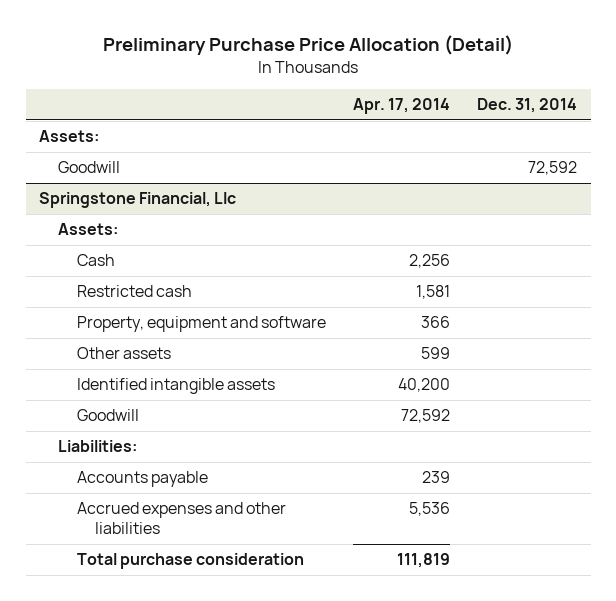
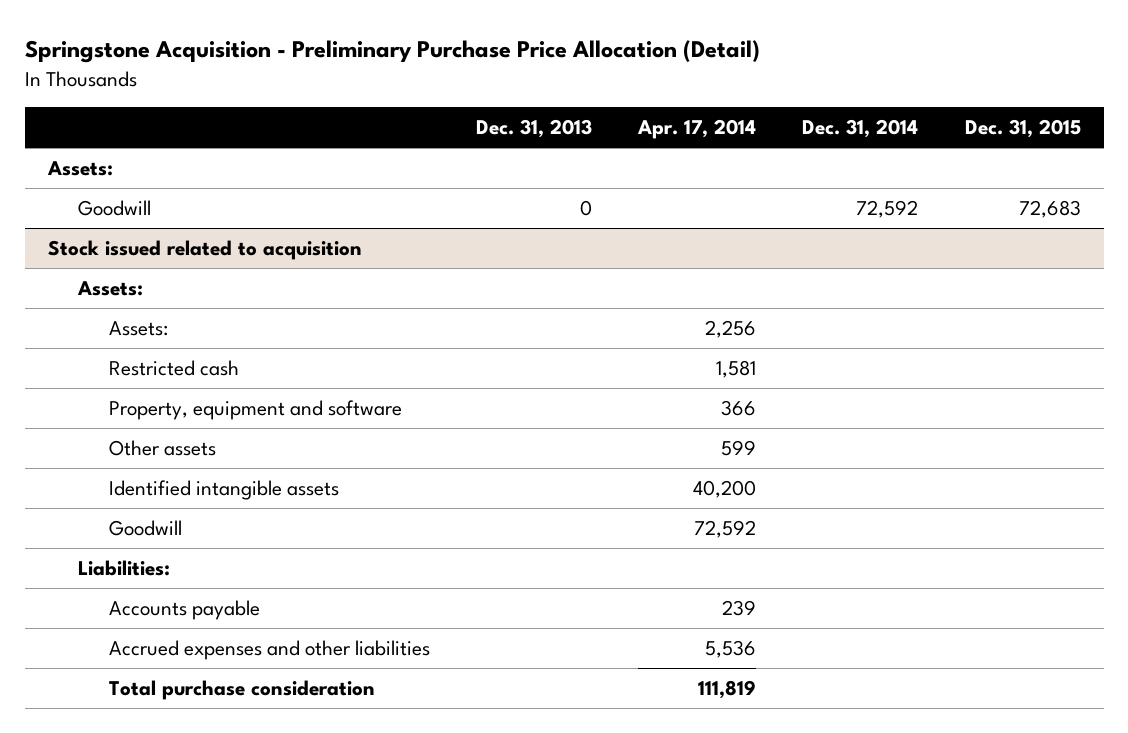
- Preliminary Purchase Price Allocation (Detail)
+ Springstone Acquisition - Preliminary Purchase Price Allocation (Detail)
- | Apr. 17, 2014 | Dec. 31, 2014
+ | Dec. 31, 2013 | Apr. 17, 2014 | Dec. 31, 2014 | Dec. 31, 2015
- Springstone Financial, Llc
+ Stock issued related to acquisition
- Cash | 2,256 |
+ Assets: | | 2,256 | |

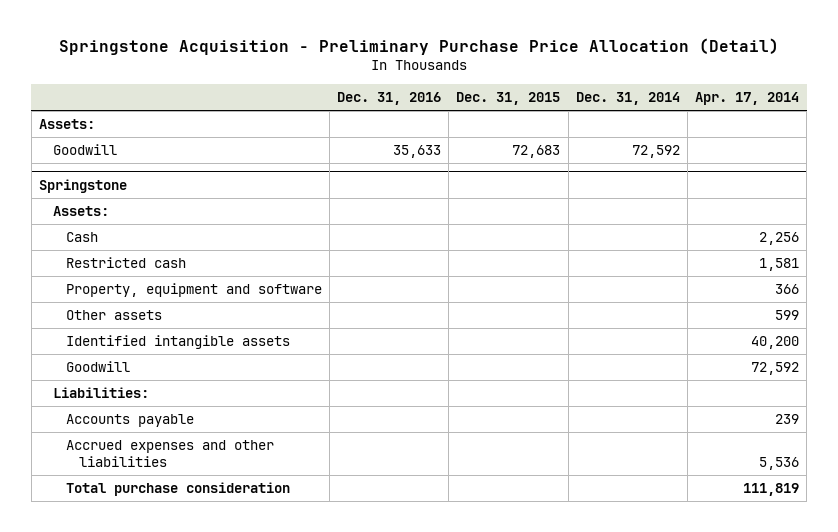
- | Dec. 31, 2013 | Apr. 17, 2014 | Dec. 31, 2014 | Dec. 31, 2015
+ | Dec. 31, 2016 | Dec. 31, 2015 | Dec. 31, 2014 | Apr. 17, 2014
- Stock issued related to acquisition
+ Springstone
- Assets: | | 2,256 | |
+ Cash | | | | 2,256

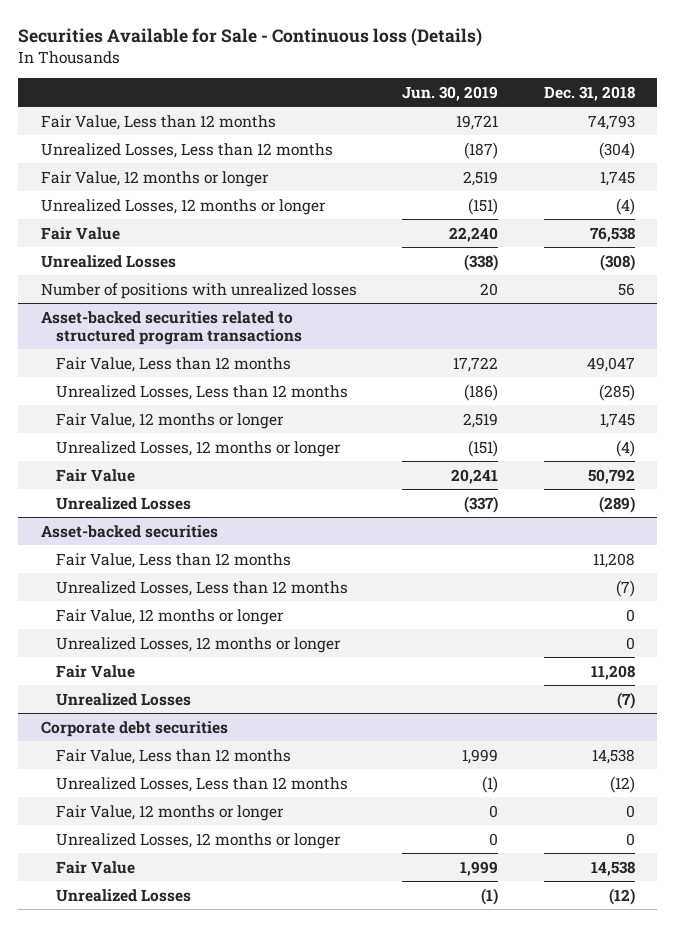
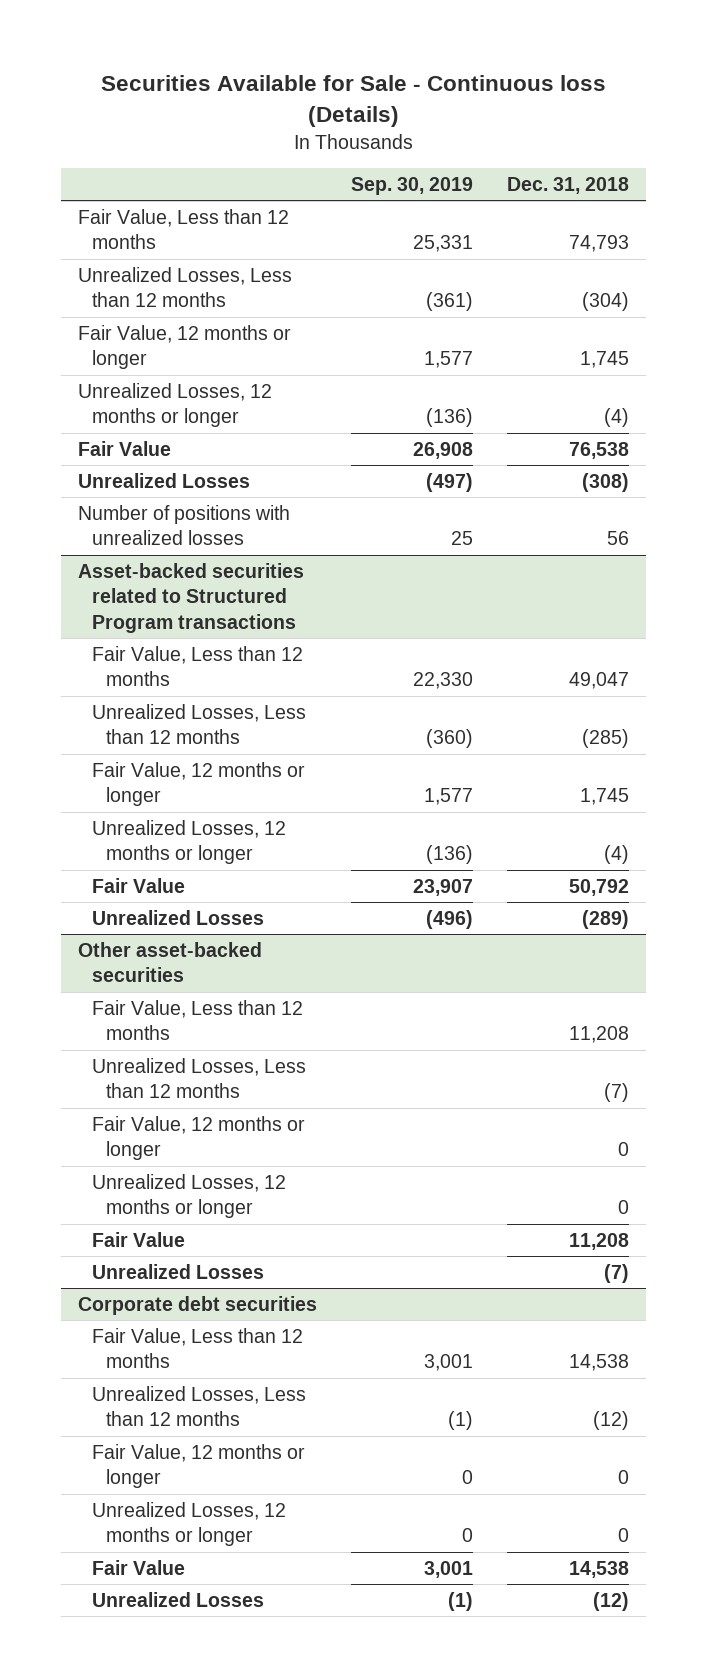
- | Jun. 30, 2019 | Dec. 31, 2018
+ | Sep. 30, 2019 | Dec. 31, 2018
- Asset-backed securities related to structured program transactions
+ Asset-backed securities related to Structured Program transactions
- Asset-backed securities
+ Other asset-backed securities

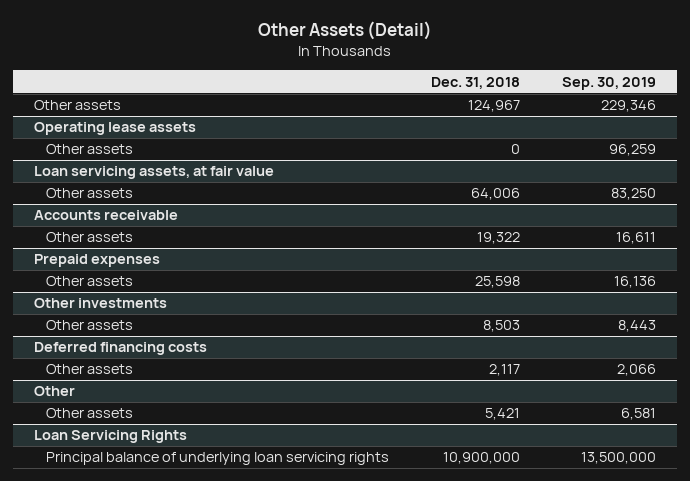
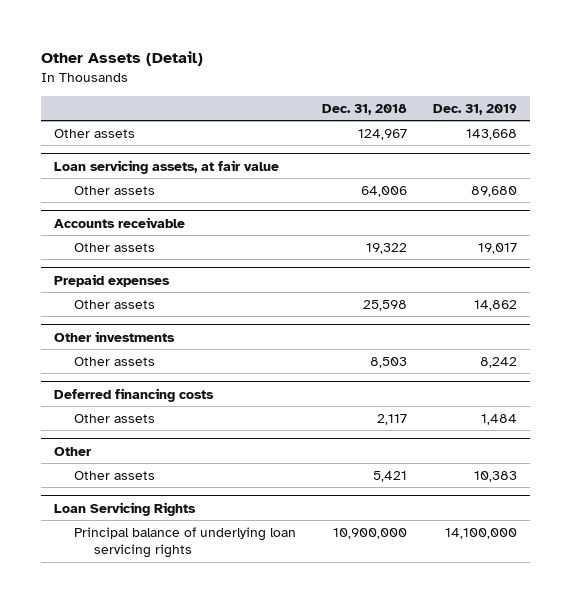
- | Dec. 31, 2018 | Sep. 30, 2019
+ | Dec. 31, 2018 | Dec. 31, 2019
- Operating lease assets
- Other assets | 0 | 96,259

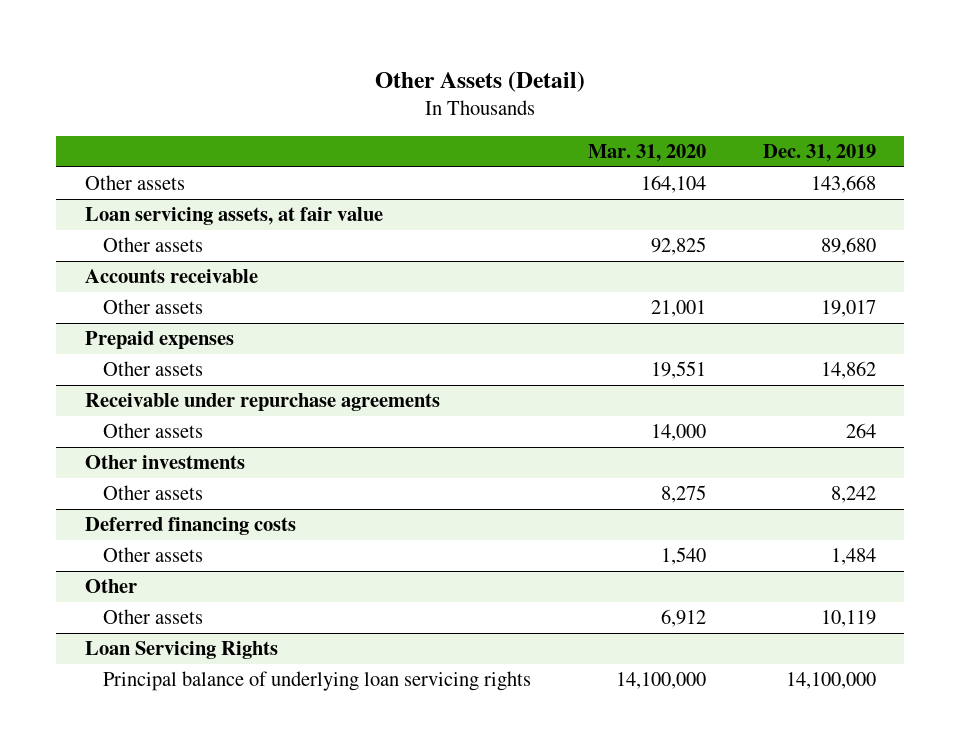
- | Dec. 31, 2018 | Dec. 31, 2019
+ | Mar. 31, 2020 | Dec. 31, 2019
+ Receivable under repurchase agreements
+ Other assets | 14,000 | 264
@ Other
- Other assets | 5,421 | 10,383
+ Other assets | 6,912 | 10,119

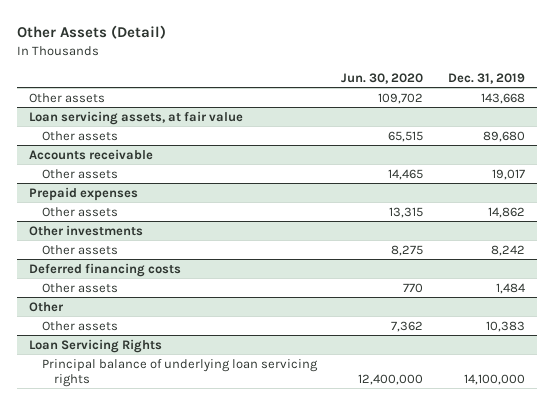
- | Mar. 31, 2020 | Dec. 31, 2019
+ | Jun. 30, 2020 | Dec. 31, 2019
- Receivable under repurchase agreements
- Other assets | 14,000 | 264
@ Other
- Other assets | 6,912 | 10,119
+ Other assets | 7,362 | 10,383

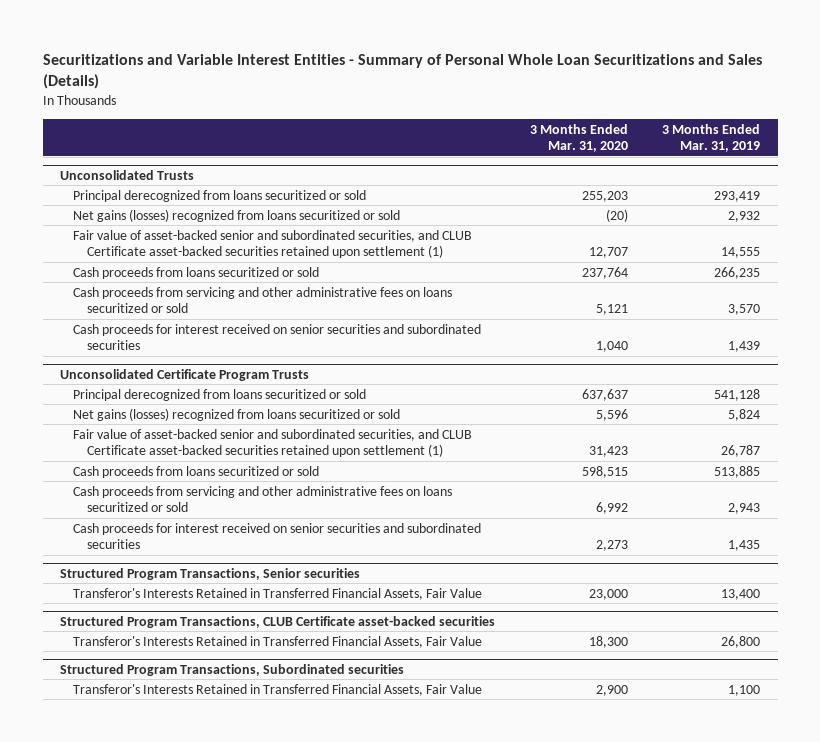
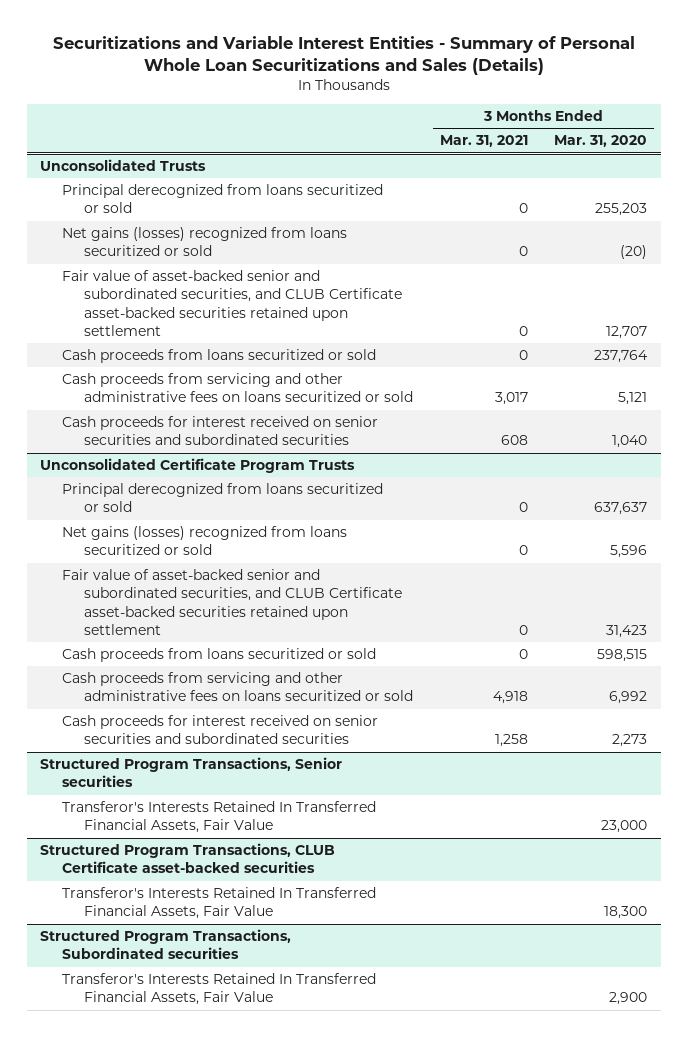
- | 3 Months Ended Mar. 31, 2020 | 3 Months Ended Mar. 31, 2019
+ | 3 Months Ended Mar. 31, 2021 | 3 Months Ended Mar. 31, 2020
@ Unconsolidated Trusts
- Fair value of asset-backed senior and subordinated securities, and CLUB Certificate asset-backed securities retained upon settlement (1) | 12,707 | 14,555
+ Fair value of asset-backed senior and subordinated securities, and CLUB Certificate asset-backed securities retained upon settlement | 0 | 12,707
@ Unconsolidated Certificate Program Trusts
- Fair value of asset-backed senior and subordinated securities, and CLUB Certificate asset-backed securities retained upon settlement (1) | 31,423 | 26,787
+ Fair value of asset-backed senior and subordinated securities, and CLUB Certificate asset-backed securities retained upon settlement | 0 | 31,423
@ Structured Program Transactions, Senior securities
- Transferor's Interests Retained in Transferred Financial Assets, Fair Value | 23,000 | 13,400
+ Transferor's Interests Retained In Transferred Financial Assets, Fair Value | | 23,000
@ Structured Program Transactions, CLUB Certificate asset-backed securities
- Transferor's Interests Retained in Transferred Financial Assets, Fair Value | 18,300 | 26,800
+ Transferor's Interests Retained In Transferred Financial Assets, Fair Value | | 18,300
@ Structured Program Transactions, Subordinated securities
- Transferor's Interests Retained in Transferred Financial Assets, Fair Value | 2,900 | 1,100
+ Transferor's Interests Retained In Transferred Financial Assets, Fair Value | | 2,900

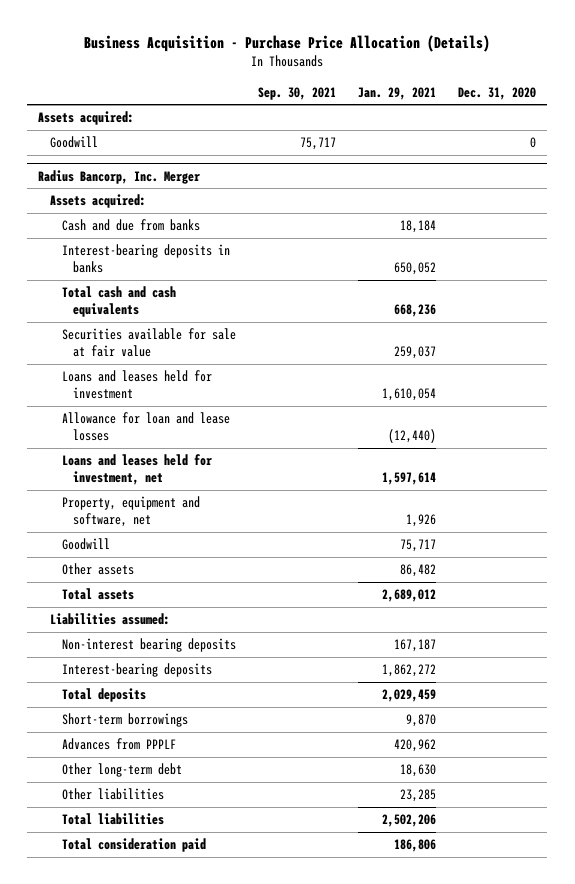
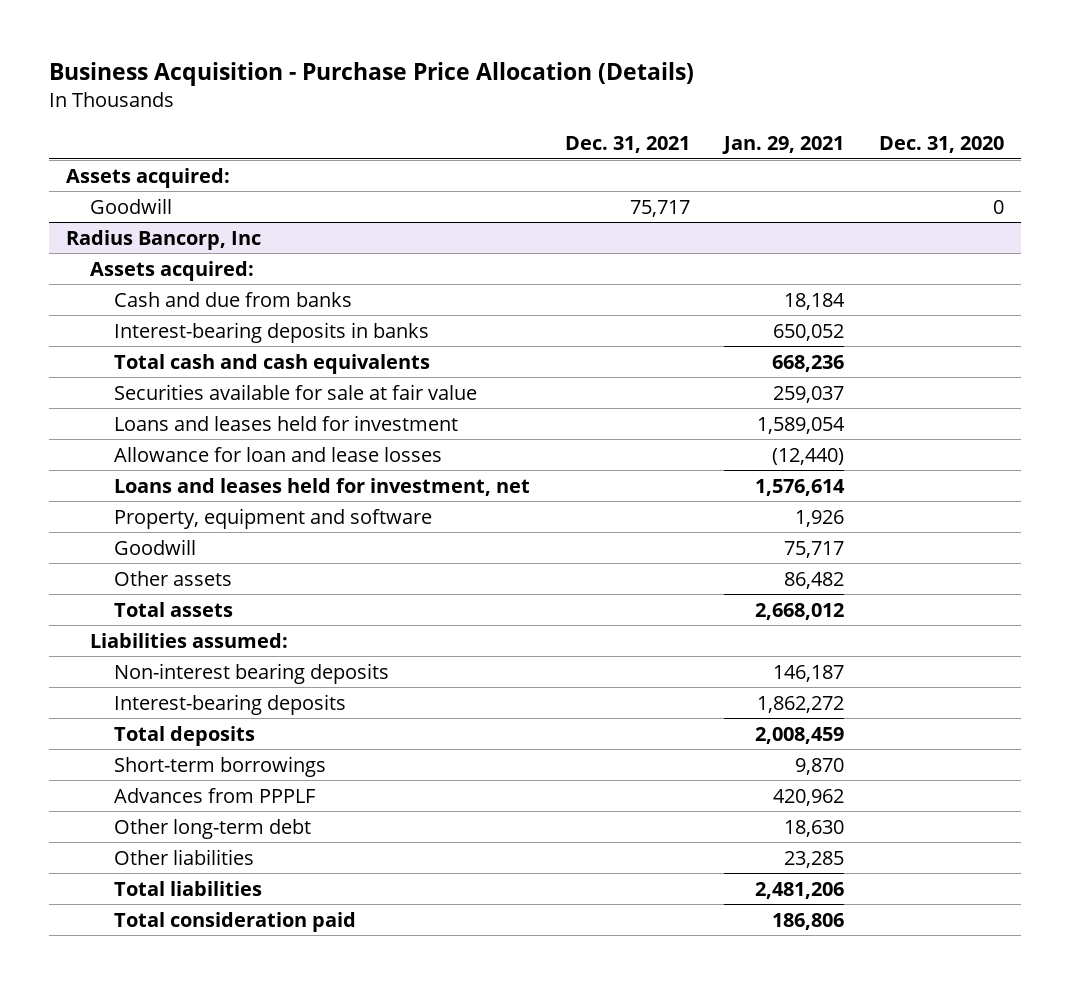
- | Sep. 30, 2021 | Jan. 29, 2021 | Dec. 31, 2020
+ | Dec. 31, 2021 | Jan. 29, 2021 | Dec. 31, 2020
- Radius Bancorp, Inc. Merger
+ Radius Bancorp, Inc
- Loans and leases held for investment | | 1,610,054 |
+ Loans and leases held for investment | | 1,589,054 |
- Loans and leases held for investment, net | | 1,597,614 |
- Property, equipment and software, net | | 1,926 |
+ Loans and leases held for investment, net | | 1,576,614 |
+ Property, equipment and software | | 1,926 |
- Total assets | | 2,689,012 |
+ Total assets | | 2,668,012 |
- Non-interest bearing deposits | | 167,187 |
+ Non-interest bearing deposits | | 146,187 |
- Total deposits | | 2,029,459 |
+ Total deposits | | 2,008,459 |
- Total liabilities | | 2,502,206 |
+ Total liabilities | | 2,481,206 |

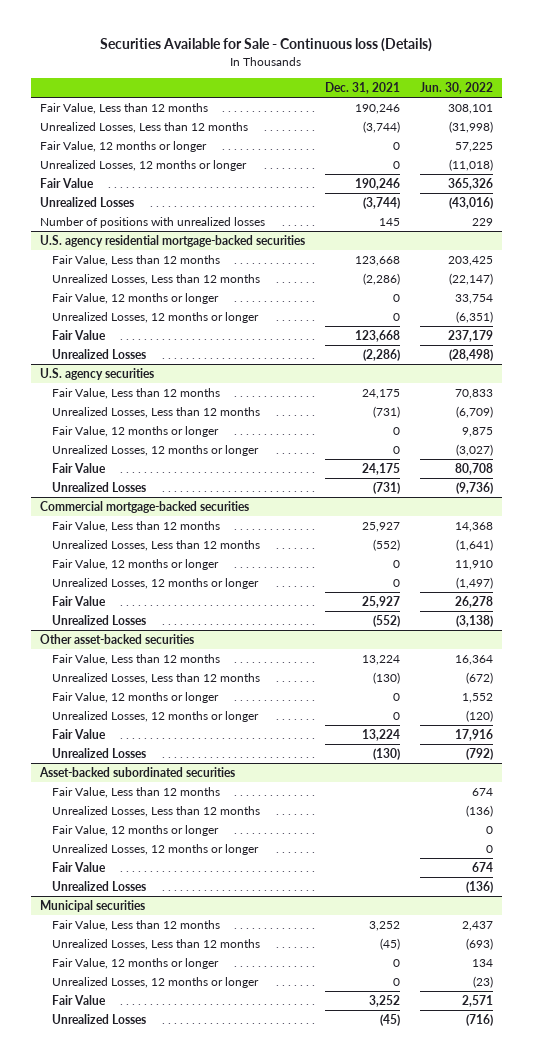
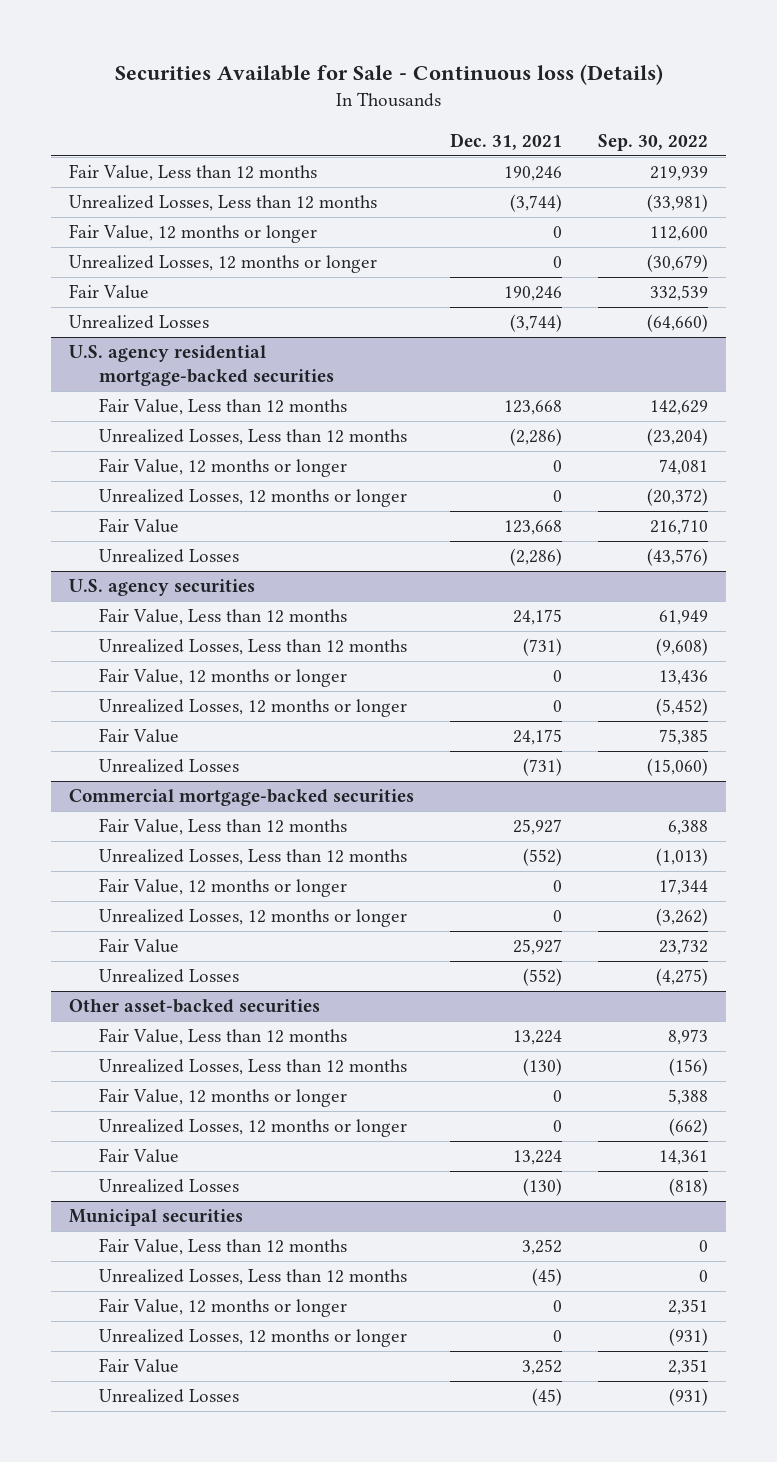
- | Dec. 31, 2021 | Jun. 30, 2022
+ | Dec. 31, 2021 | Sep. 30, 2022
- Number of positions with unrealized losses | 145 | 229
- Asset-backed subordinated securities
- Fair Value, Less than 12 months | | 674
- Unrealized Losses, Less than 12 months | | (136)
- Fair Value, 12 months or longer | | 0
- Unrealized Losses, 12 months or longer | | 0
- Fair Value | | 674
- Unrealized Losses | | (136)

